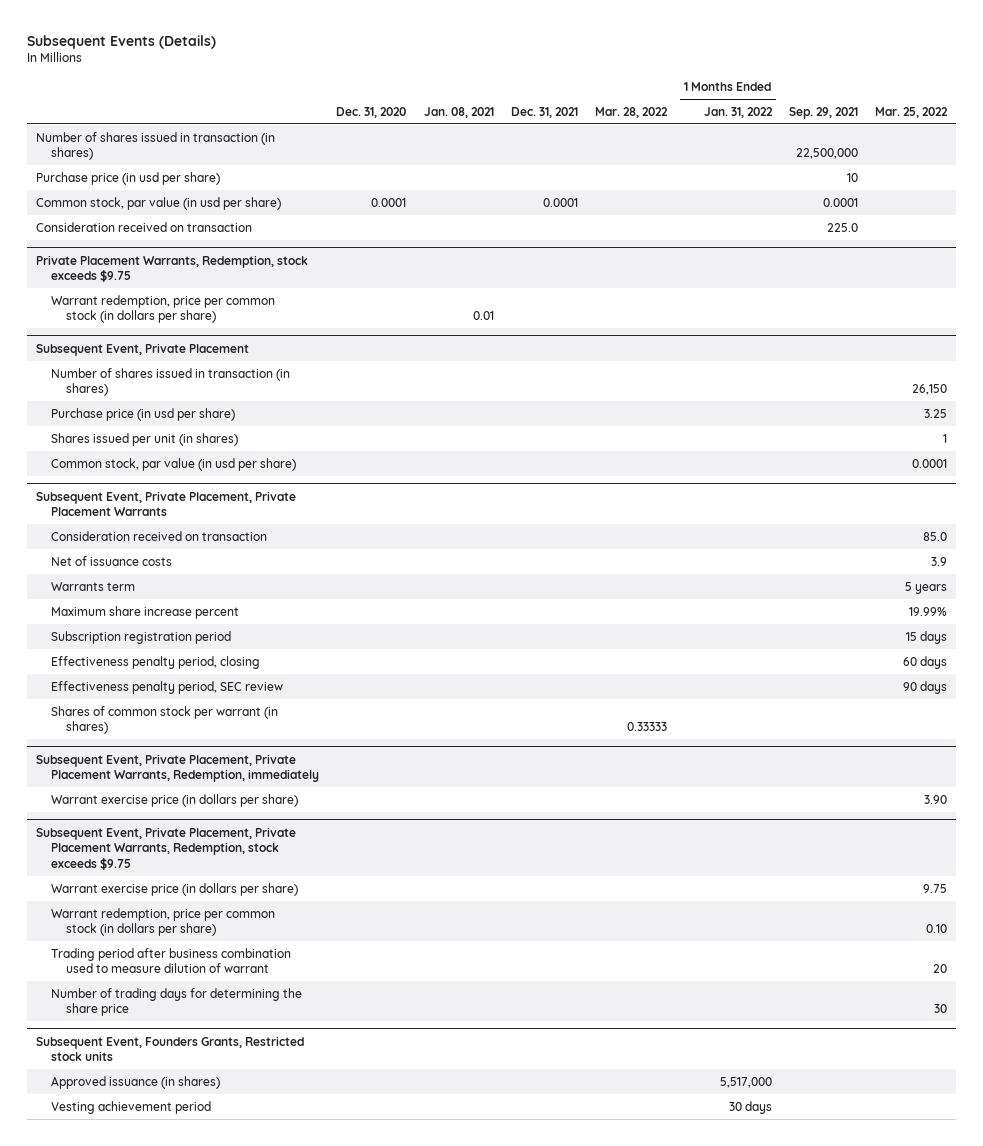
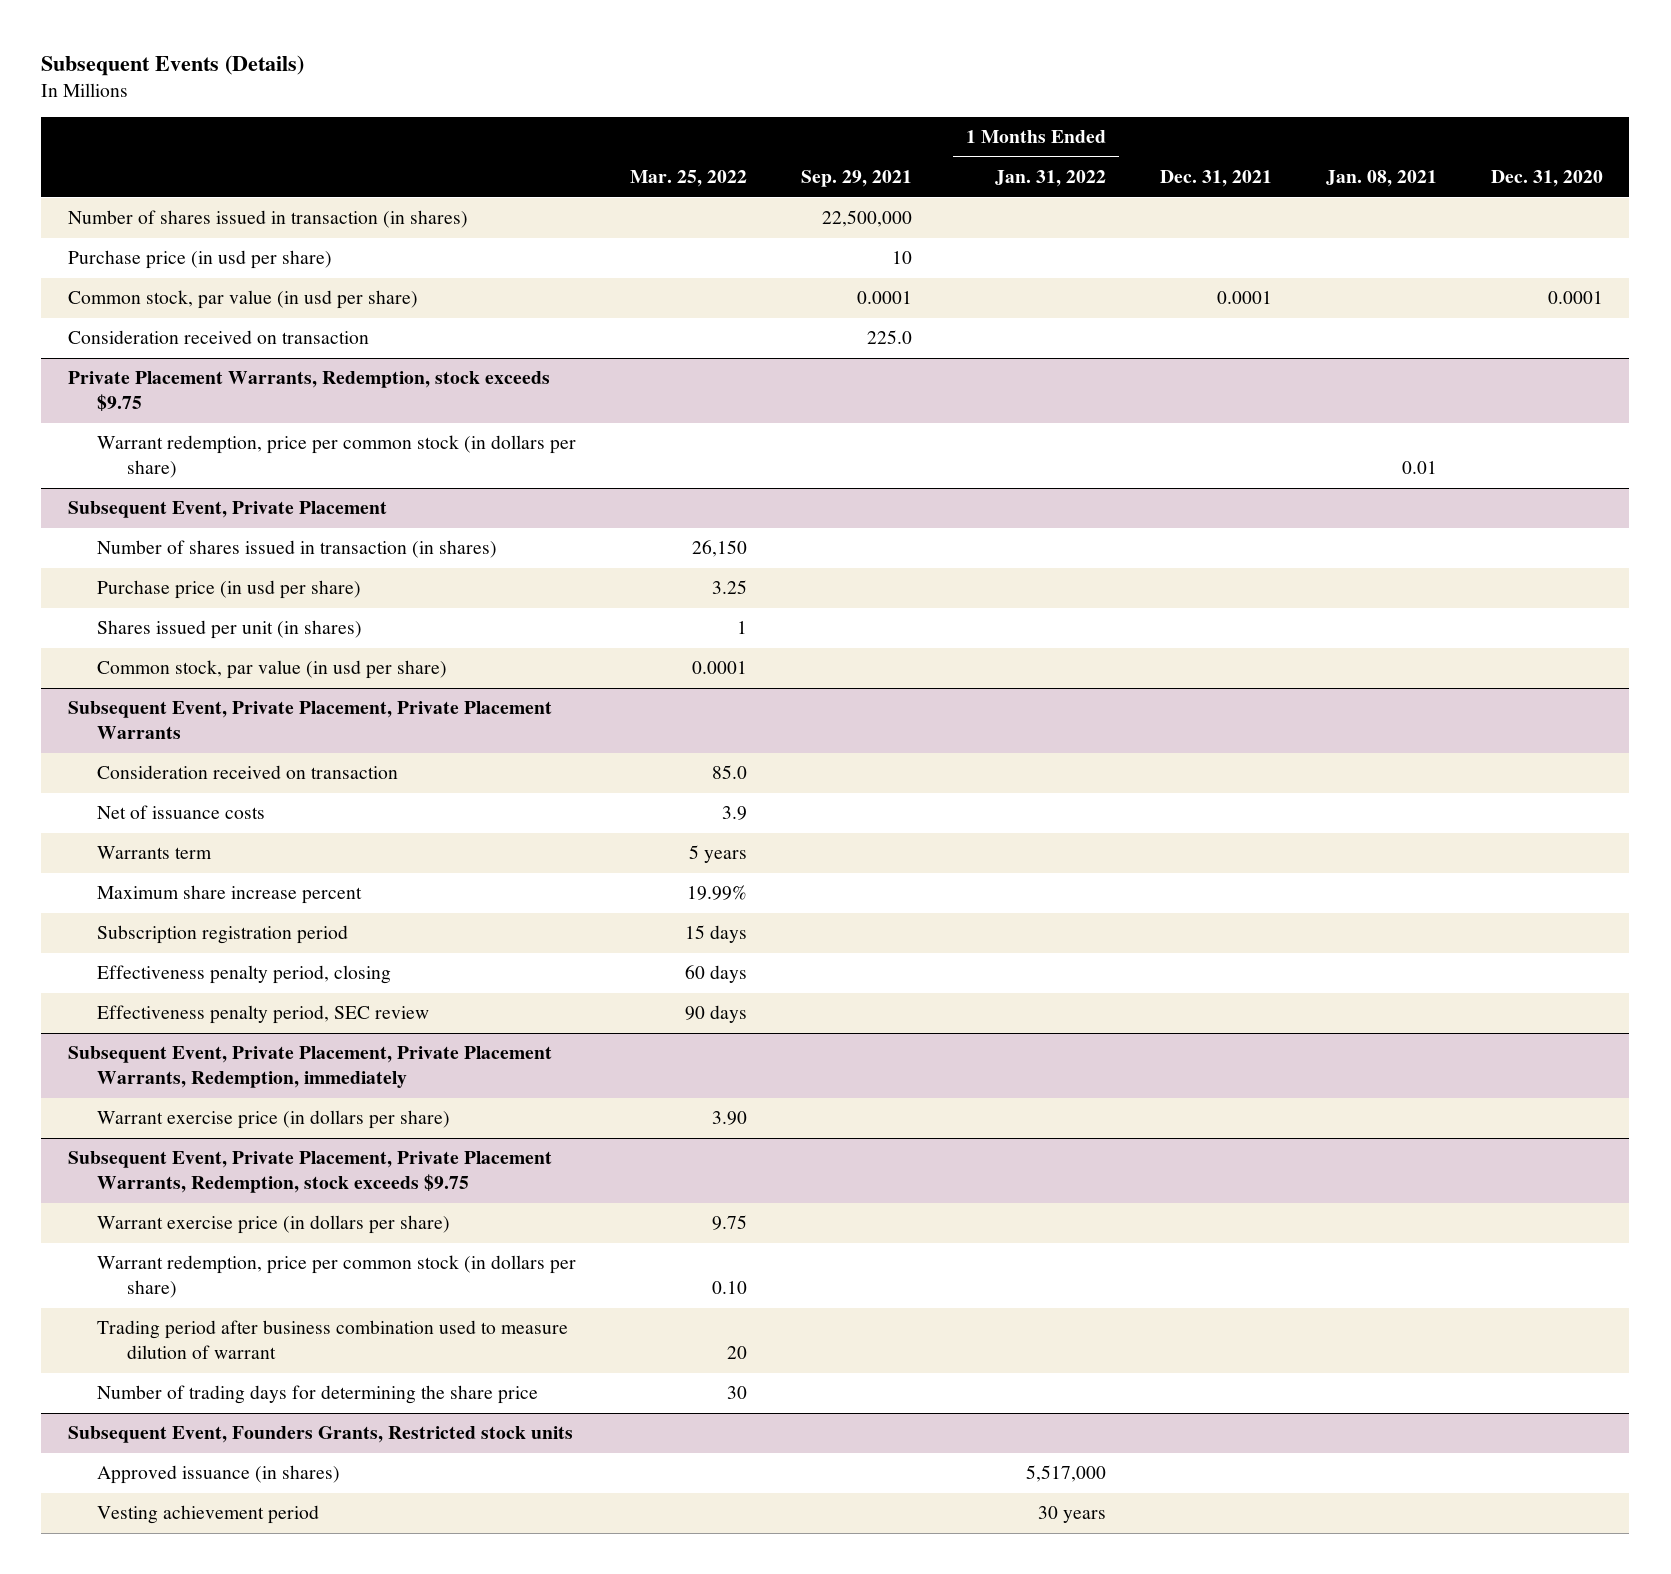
- | Dec. 31, 2020 | Jan. 08, 2021 | Dec. 31, 2021 | Mar. 28, 2022 | 1 Months Ended Jan. 31, 2022 | Sep. 29, 2021 | Mar. 25, 2022
+ | Mar. 25, 2022 | Sep. 29, 2021 | 1 Months Ended Jan. 31, 2022 | Dec. 31, 2021 | Jan. 08, 2021 | Dec. 31, 2020
@ Subsequent Event, Private Placement, Private Placement Warrants
- Shares of common stock per warrant (in shares) | | | | 0.33333 | | |
@ Subsequent Event, Founders Grants, Restricted stock units
- Vesting achievement period | | | | | 30 days | |
+ Vesting achievement period | | | 30 years | | |

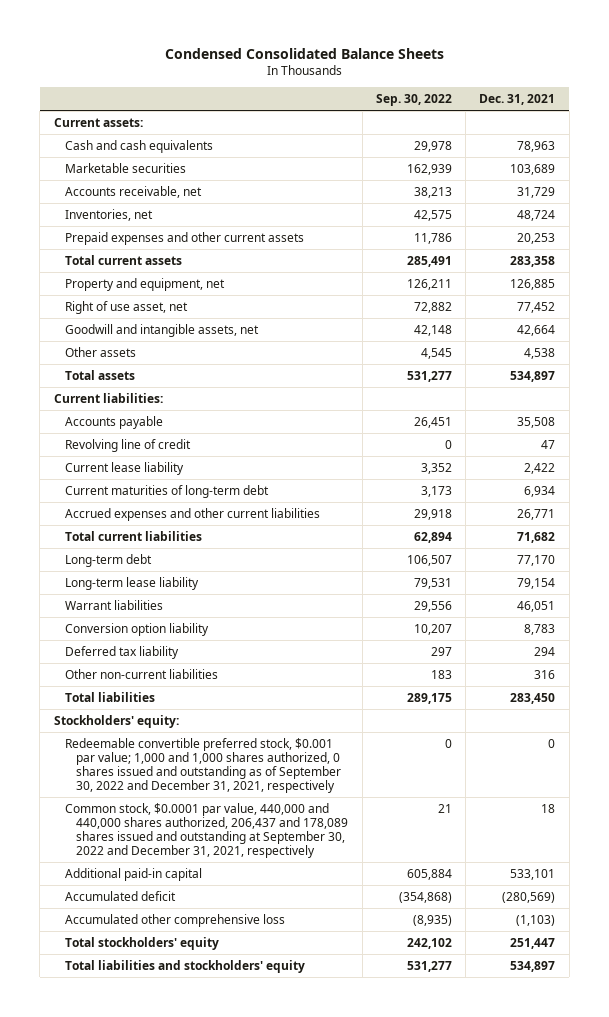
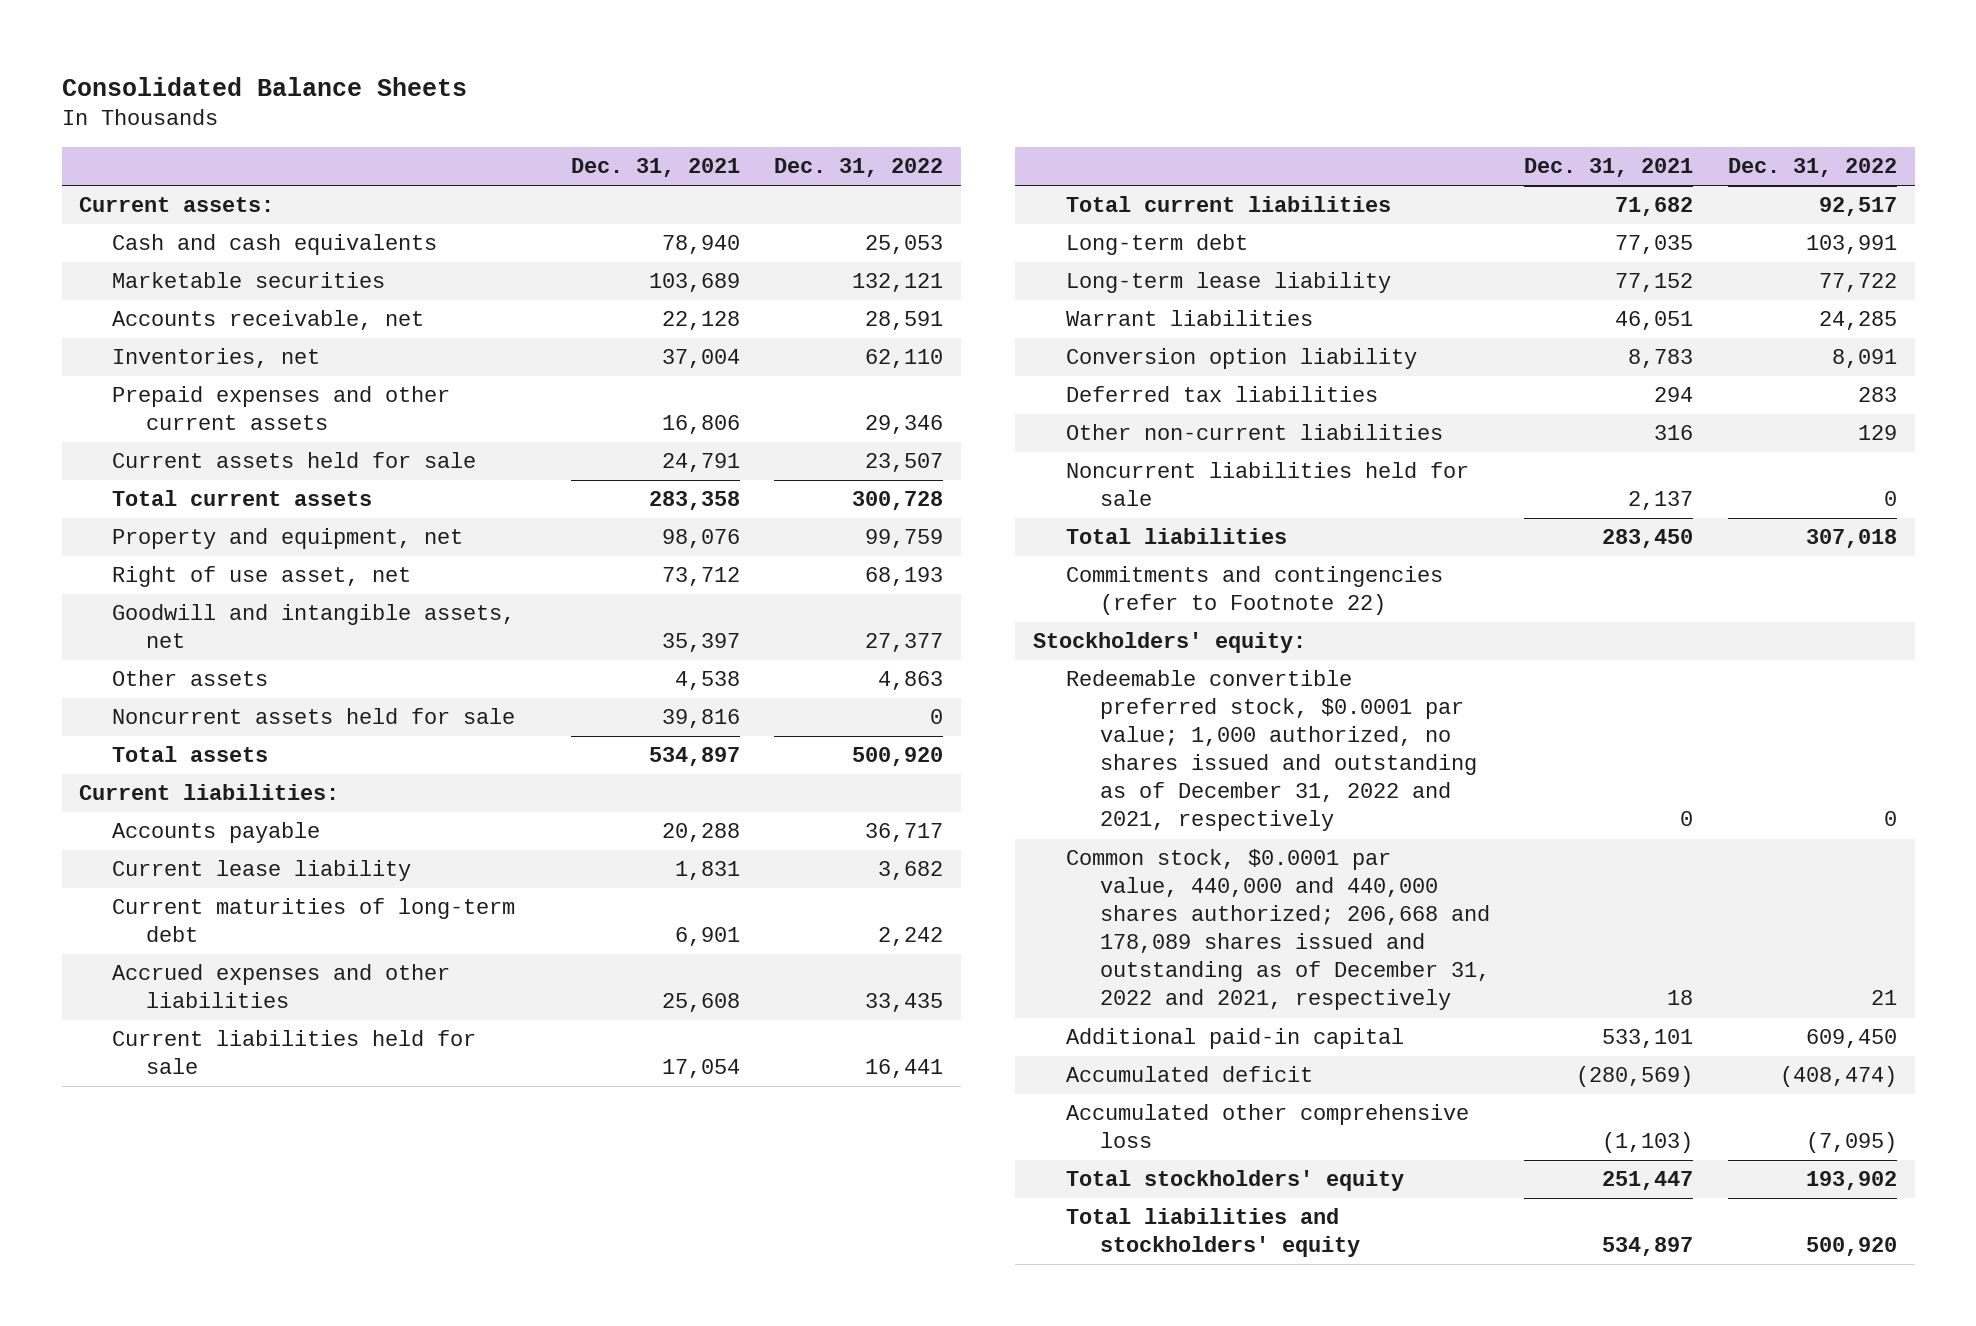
- Condensed Consolidated Balance Sheets
+ Consolidated Balance Sheets
- | Sep. 30, 2022 | Dec. 31, 2021
+ | Dec. 31, 2021 | Dec. 31, 2022
- Cash and cash equivalents | 29,978 | 78,963
+ Cash and cash equivalents | 78,940 | 25,053
- Accounts receivable, net | 38,213 | 31,729
- Inventories, net | 42,575 | 48,724
- Prepaid expenses and other current assets | 11,786 | 20,253
+ Accounts receivable, net | 22,128 | 28,591
+ Inventories, net | 37,004 | 62,110
+ Prepaid expenses and other current assets | 16,806 | 29,346
+ Current assets held for sale | 24,791 | 23,507
- Property and equipment, net | 126,211 | 126,885
- Right of use asset, net | 72,882 | 77,452
- Goodwill and intangible assets, net | 42,148 | 42,664
+ Property and equipment, net | 98,076 | 99,759
+ Right of use asset, net | 73,712 | 68,193
+ Goodwill and intangible assets, net | 35,397 | 27,377
+ Noncurrent assets held for sale | 39,816 | 0
- Accounts payable | 26,451 | 35,508
- Revolving line of credit | 0 | 47
- Current lease liability | 3,352 | 2,422
- Current maturities of long-term debt | 3,173 | 6,934
- Accrued expenses and other current liabilities | 29,918 | 26,771
+ Accounts payable | 20,288 | 36,717
+ Current lease liability | 1,831 | 3,682
+ Current maturities of long-term debt | 6,901 | 2,242
+ Accrued expenses and other liabilities | 25,608 | 33,435
+ Current liabilities held for sale | 17,054 | 16,441
- Long-term debt | 106,507 | 77,170
- Long-term lease liability | 79,531 | 79,154
+ Long-term debt | 77,035 | 103,991
+ Long-term lease liability | 77,152 | 77,722
- Deferred tax liability | 297 | 294
+ Deferred tax liabilities | 294 | 283
+ Noncurrent liabilities held for sale | 2,137 | 0
+ Commitments and contingencies (refer to Footnote 22)
- Redeemable convertible preferred stock, $0.001 par value; 1,000 and 1,000 shares authorized, 0 shares issued and outstanding as of September 30, 2022 and December 31, 2021, respectively | 0 | 0
- Common stock, $0.0001 par value, 440,000 and 440,000 shares authorized, 206,437 and 178,089 shares issued and outstanding at September 30, 2022 and December 31, 2021, respectively | 21 | 18
+ Redeemable convertible preferred stock, $0.0001 par value; 1,000 authorized, no shares issued and outstanding as of December 31, 2022 and 2021, respectively | 0 | 0
+ Common stock, $0.0001 par value, 440,000 and 440,000 shares authorized; 206,668 and 178,089 shares issued and outstanding as of December 31, 2022 and 2021, respectively | 18 | 21

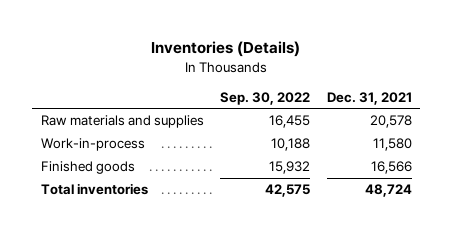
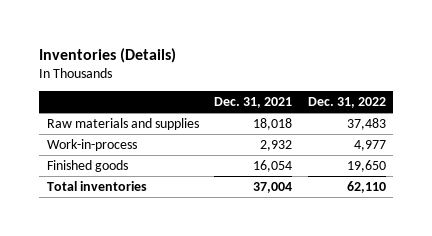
- | Sep. 30, 2022 | Dec. 31, 2021
+ | Dec. 31, 2021 | Dec. 31, 2022
- Raw materials and supplies | 16,455 | 20,578
- Work-in-process | 10,188 | 11,580
- Finished goods | 15,932 | 16,566
- Total inventories | 42,575 | 48,724
+ Raw materials and supplies | 18,018 | 37,483
+ Work-in-process | 2,932 | 4,977
+ Finished goods | 16,054 | 19,650
+ Total inventories | 37,004 | 62,110

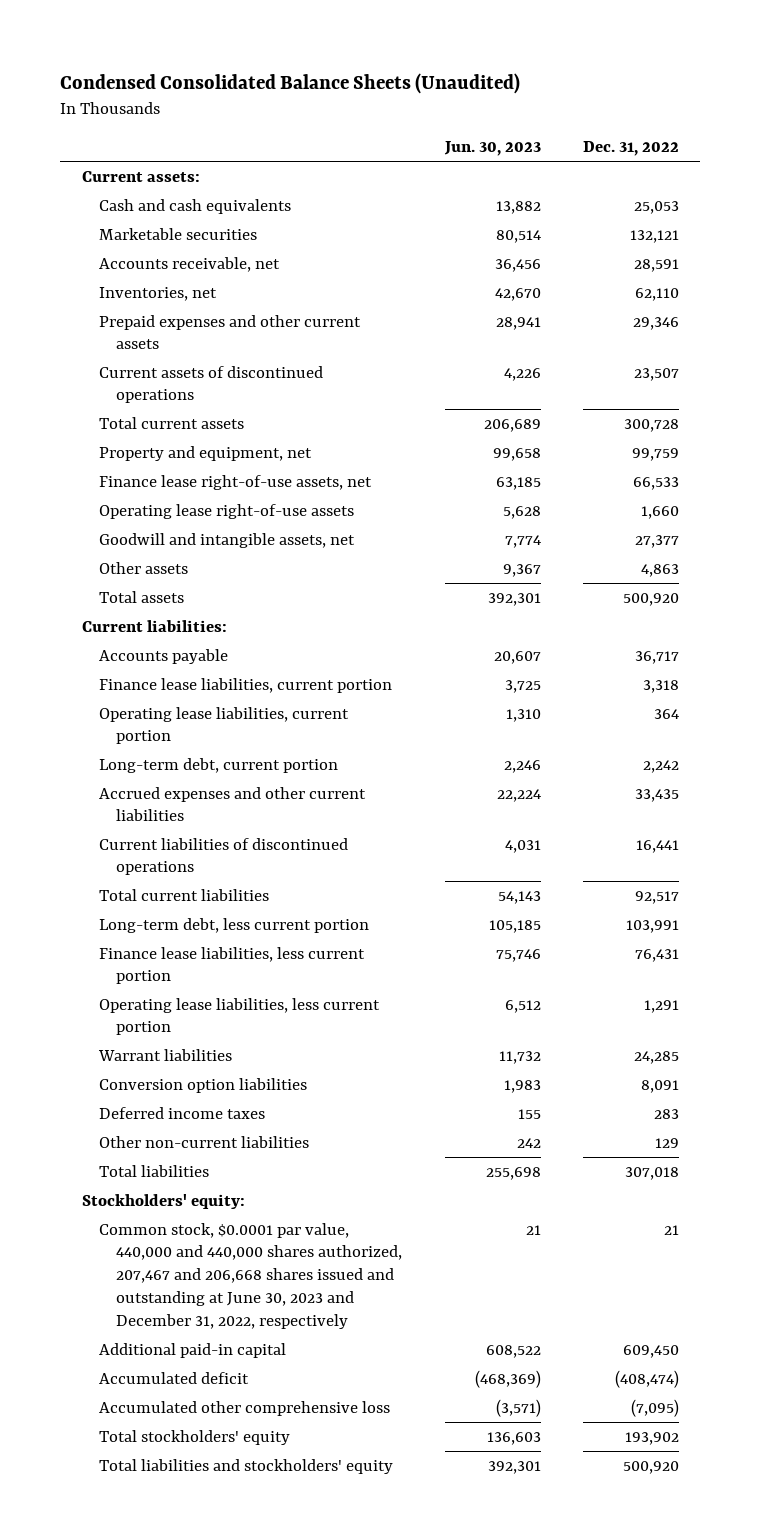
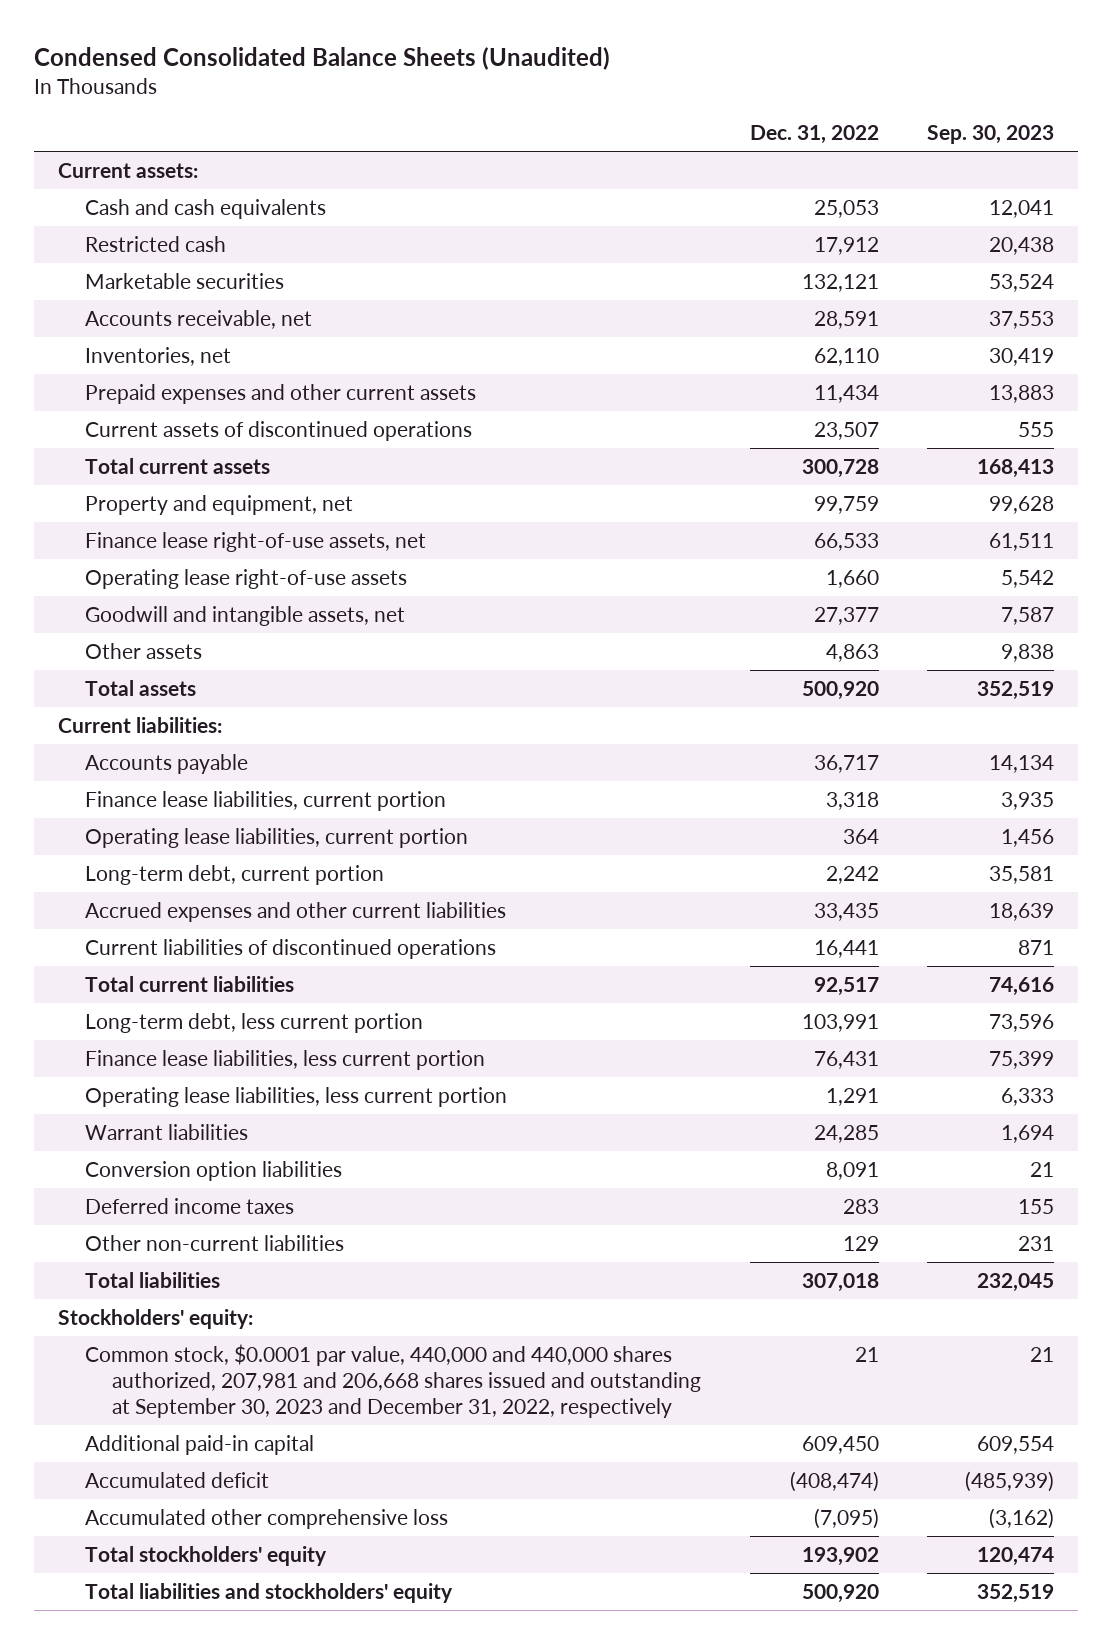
- | Jun. 30, 2023 | Dec. 31, 2022
+ | Dec. 31, 2022 | Sep. 30, 2023
+ Restricted cash | 17,912 | 20,438
- Prepaid expenses and other current assets | 28,941 | 29,346
+ Prepaid expenses and other current assets | 11,434 | 13,883
- Common stock, $0.0001 par value, 440,000 and 440,000 shares authorized, 207,467 and 206,668 shares issued and outstanding at June 30, 2023 and December 31, 2022, respectively | 21 | 21
+ Common stock, $0.0001 par value, 440,000 and 440,000 shares authorized, 207,981 and 206,668 shares issued and outstanding at September 30, 2023 and December 31, 2022, respectively | 21 | 21

